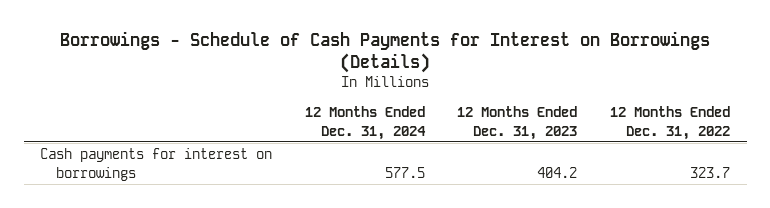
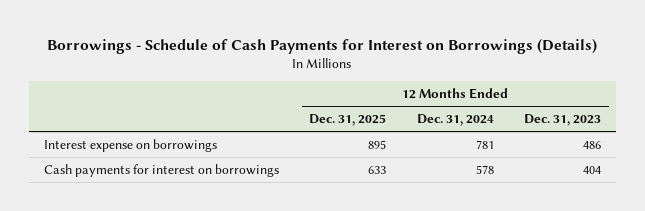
- | 12 Months Ended Dec. 31, 2024 | 12 Months Ended Dec. 31, 2023 | 12 Months Ended Dec. 31, 2022
+ | 12 Months Ended Dec. 31, 2025 | 12 Months Ended Dec. 31, 2024 | 12 Months Ended Dec. 31, 2023
- Cash payments for interest on borrowings | 577.5 | 404.2 | 323.7
+ Interest expense on borrowings | 895 | 781 | 486
+ Cash payments for interest on borrowings | 633 | 578 | 404

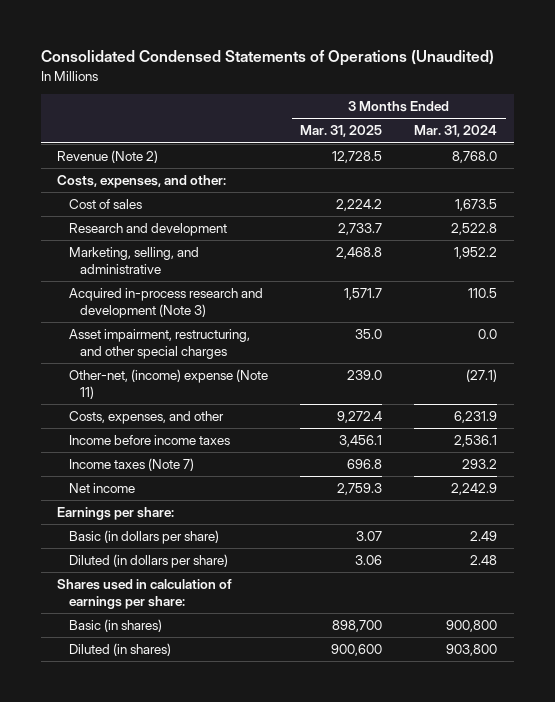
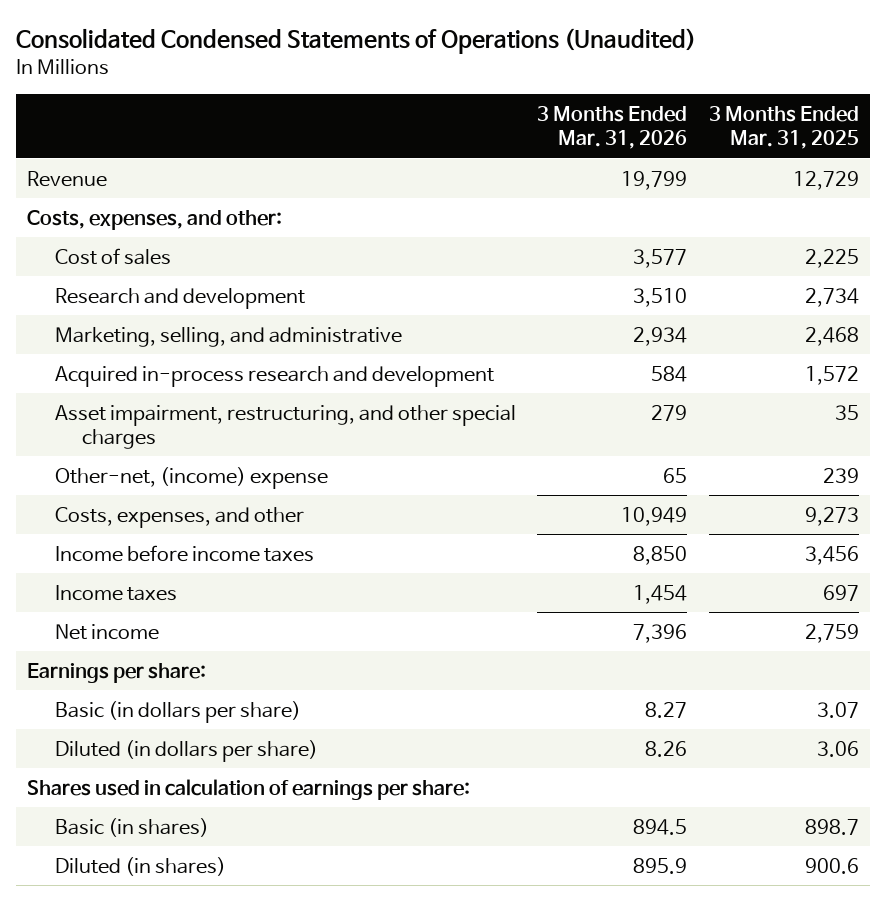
- | 3 Months Ended Mar. 31, 2025 | 3 Months Ended Mar. 31, 2024
+ | 3 Months Ended Mar. 31, 2026 | 3 Months Ended Mar. 31, 2025
- Revenue (Note 2) | 12,728.5 | 8,768.0
+ Revenue | 19,799 | 12,729
- Cost of sales | 2,224.2 | 1,673.5
- Research and development | 2,733.7 | 2,522.8
- Marketing, selling, and administrative | 2,468.8 | 1,952.2
- Acquired in-process research and development (Note 3) | 1,571.7 | 110.5
- Asset impairment, restructuring, and other special charges | 35.0 | 0.0
- Other-net, (income) expense (Note 11) | 239.0 | (27.1)
- Costs, expenses, and other | 9,272.4 | 6,231.9
- Income before income taxes | 3,456.1 | 2,536.1
- Income taxes (Note 7) | 696.8 | 293.2
- Net income | 2,759.3 | 2,242.9
+ Cost of sales | 3,577 | 2,225
+ Research and development | 3,510 | 2,734
+ Marketing, selling, and administrative | 2,934 | 2,468
+ Acquired in-process research and development | 584 | 1,572
+ Asset impairment, restructuring, and other special charges | 279 | 35
+ Other-net, (income) expense | 65 | 239
+ Costs, expenses, and other | 10,949 | 9,273
+ Income before income taxes | 8,850 | 3,456
+ Income taxes | 1,454 | 697
+ Net income | 7,396 | 2,759
- Basic (in shares) | 898,700 | 900,800
- Diluted (in shares) | 900,600 | 903,800
+ Basic (in shares) | 894.5 | 898.7
+ Diluted (in shares) | 895.9 | 900.6

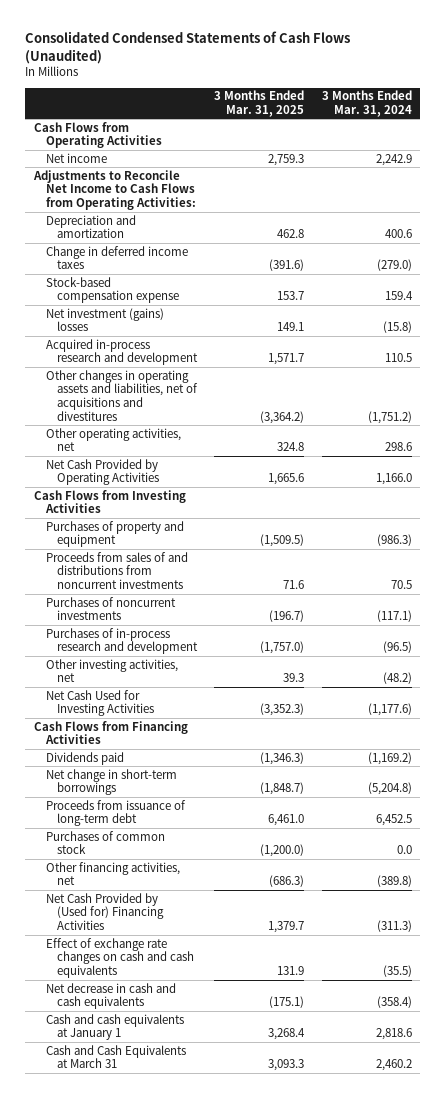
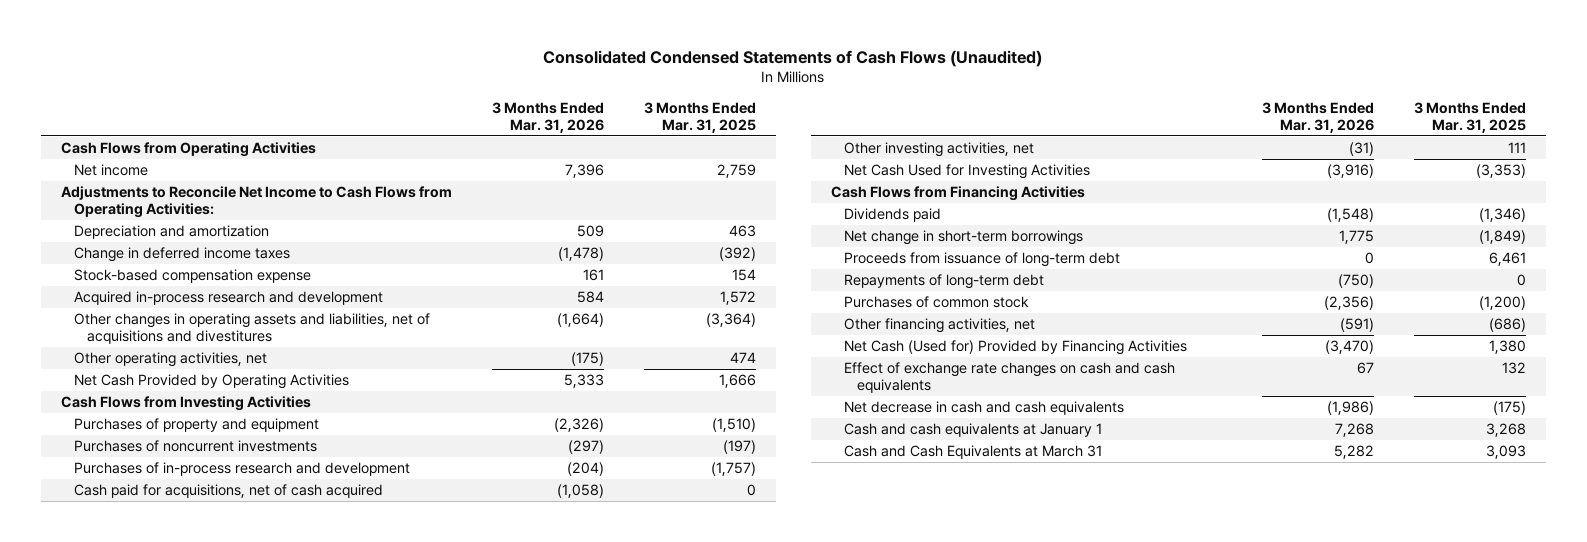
- | 3 Months Ended Mar. 31, 2025 | 3 Months Ended Mar. 31, 2024
+ | 3 Months Ended Mar. 31, 2026 | 3 Months Ended Mar. 31, 2025
- Net income | 2,759.3 | 2,242.9
+ Net income | 7,396 | 2,759
- Depreciation and amortization | 462.8 | 400.6
- Change in deferred income taxes | (391.6) | (279.0)
- Stock-based compensation expense | 153.7 | 159.4
- Net investment (gains) losses | 149.1 | (15.8)
- Acquired in-process research and development | 1,571.7 | 110.5
- Other changes in operating assets and liabilities, net of acquisitions and divestitures | (3,364.2) | (1,751.2)
- Other operating activities, net | 324.8 | 298.6
- Net Cash Provided by Operating Activities | 1,665.6 | 1,166.0
+ Depreciation and amortization | 509 | 463
+ Change in deferred income taxes | (1,478) | (392)
+ Stock-based compensation expense | 161 | 154
+ Acquired in-process research and development | 584 | 1,572
+ Other changes in operating assets and liabilities, net of acquisitions and divestitures | (1,664) | (3,364)
+ Other operating activities, net | (175) | 474
+ Net Cash Provided by Operating Activities | 5,333 | 1,666
- Purchases of property and equipment | (1,509.5) | (986.3)
- Proceeds from sales of and distributions from noncurrent investments | 71.6 | 70.5
- Purchases of noncurrent investments | (196.7) | (117.1)
- Purchases of in-process research and development | (1,757.0) | (96.5)
- Other investing activities, net | 39.3 | (48.2)
- Net Cash Used for Investing Activities | (3,352.3) | (1,177.6)
+ Purchases of property and equipment | (2,326) | (1,510)
+ Purchases of noncurrent investments | (297) | (197)
+ Purchases of in-process research and development | (204) | (1,757)
+ Cash paid for acquisitions, net of cash acquired | (1,058) | 0
+ Other investing activities, net | (31) | 111
+ Net Cash Used for Investing Activities | (3,916) | (3,353)
- Dividends paid | (1,346.3) | (1,169.2)
- Net change in short-term borrowings | (1,848.7) | (5,204.8)
- Proceeds from issuance of long-term debt | 6,461.0 | 6,452.5
- Purchases of common stock | (1,200.0) | 0.0
- Other financing activities, net | (686.3) | (389.8)
- Net Cash Provided by (Used for) Financing Activities | 1,379.7 | (311.3)
- Effect of exchange rate changes on cash and cash equivalents | 131.9 | (35.5)
- Net decrease in cash and cash equivalents | (175.1) | (358.4)
- Cash and cash equivalents at January 1 | 3,268.4 | 2,818.6
- Cash and Cash Equivalents at March 31 | 3,093.3 | 2,460.2
+ Dividends paid | (1,548) | (1,346)
+ Net change in short-term borrowings | 1,775 | (1,849)
+ Proceeds from issuance of long-term debt | 0 | 6,461
+ Repayments of long-term debt | (750) | 0
+ Purchases of common stock | (2,356) | (1,200)
+ Other financing activities, net | (591) | (686)
+ Net Cash (Used for) Provided by Financing Activities | (3,470) | 1,380
+ Effect of exchange rate changes on cash and cash equivalents | 67 | 132
+ Net decrease in cash and cash equivalents | (1,986) | (175)
+ Cash and cash equivalents at January 1 | 7,268 | 3,268
+ Cash and Cash Equivalents at March 31 | 5,282 | 3,093

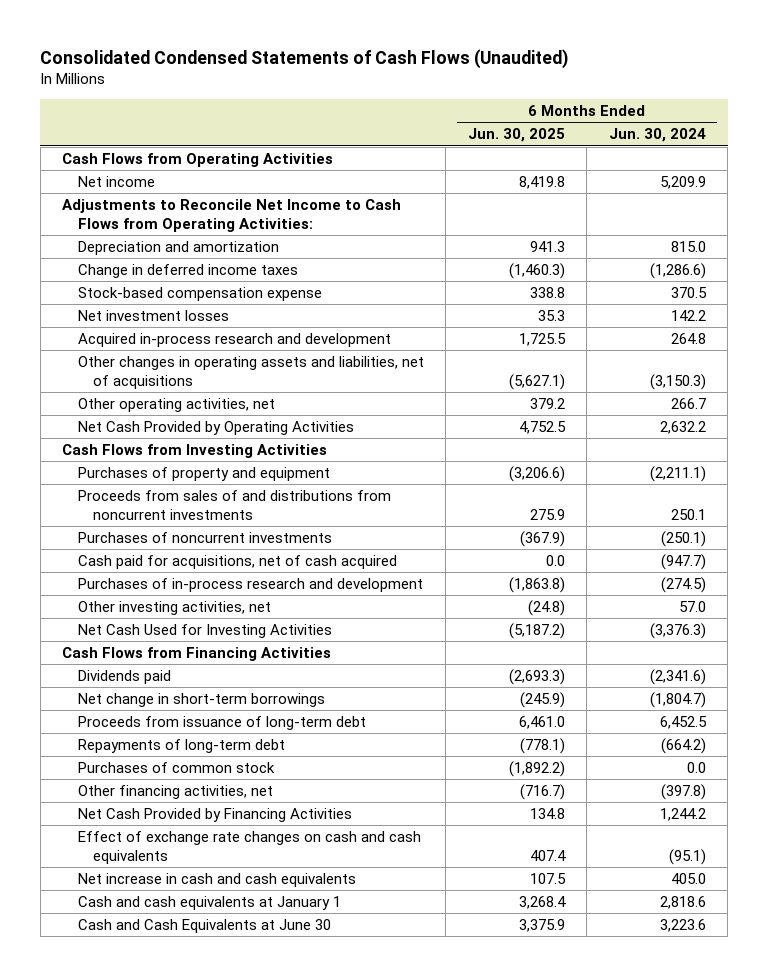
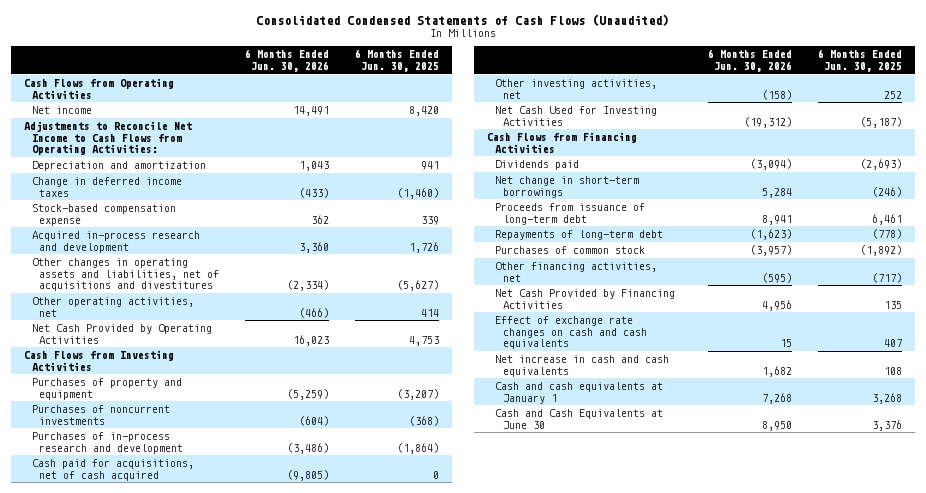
- | 6 Months Ended Jun. 30, 2025 | 6 Months Ended Jun. 30, 2024
+ | 6 Months Ended Jun. 30, 2026 | 6 Months Ended Jun. 30, 2025
- Net income | 8,419.8 | 5,209.9
+ Net income | 14,491 | 8,420
- Depreciation and amortization | 941.3 | 815.0
- Change in deferred income taxes | (1,460.3) | (1,286.6)
- Stock-based compensation expense | 338.8 | 370.5
- Net investment losses | 35.3 | 142.2
- Acquired in-process research and development | 1,725.5 | 264.8
- Other changes in operating assets and liabilities, net of acquisitions | (5,627.1) | (3,150.3)
- Other operating activities, net | 379.2 | 266.7
- Net Cash Provided by Operating Activities | 4,752.5 | 2,632.2
+ Depreciation and amortization | 1,043 | 941
+ Change in deferred income taxes | (433) | (1,460)
+ Stock-based compensation expense | 362 | 339
+ Acquired in-process research and development | 3,360 | 1,726
+ Other changes in operating assets and liabilities, net of acquisitions and divestitures | (2,334) | (5,627)
+ Other operating activities, net | (466) | 414
+ Net Cash Provided by Operating Activities | 16,023 | 4,753
- Purchases of property and equipment | (3,206.6) | (2,211.1)
- Proceeds from sales of and distributions from noncurrent investments | 275.9 | 250.1
- Purchases of noncurrent investments | (367.9) | (250.1)
- Cash paid for acquisitions, net of cash acquired | 0.0 | (947.7)
- Purchases of in-process research and development | (1,863.8) | (274.5)
- Other investing activities, net | (24.8) | 57.0
- Net Cash Used for Investing Activities | (5,187.2) | (3,376.3)
+ Purchases of property and equipment | (5,259) | (3,207)
+ Purchases of noncurrent investments | (604) | (368)
+ Purchases of in-process research and development | (3,486) | (1,864)
+ Cash paid for acquisitions, net of cash acquired | (9,805) | 0
+ Other investing activities, net | (158) | 252
+ Net Cash Used for Investing Activities | (19,312) | (5,187)
- Dividends paid | (2,693.3) | (2,341.6)
- Net change in short-term borrowings | (245.9) | (1,804.7)
- Proceeds from issuance of long-term debt | 6,461.0 | 6,452.5
- Repayments of long-term debt | (778.1) | (664.2)
- Purchases of common stock | (1,892.2) | 0.0
- Other financing activities, net | (716.7) | (397.8)
- Net Cash Provided by Financing Activities | 134.8 | 1,244.2
- Effect of exchange rate changes on cash and cash equivalents | 407.4 | (95.1)
- Net increase in cash and cash equivalents | 107.5 | 405.0
- Cash and cash equivalents at January 1 | 3,268.4 | 2,818.6
- Cash and Cash Equivalents at June 30 | 3,375.9 | 3,223.6
+ Dividends paid | (3,094) | (2,693)
+ Net change in short-term borrowings | 5,284 | (246)
+ Proceeds from issuance of long-term debt | 8,941 | 6,461
+ Repayments of long-term debt | (1,623) | (778)
+ Purchases of common stock | (3,957) | (1,892)
+ Other financing activities, net | (595) | (717)
+ Net Cash Provided by Financing Activities | 4,956 | 135
+ Effect of exchange rate changes on cash and cash equivalents | 15 | 407
+ Net increase in cash and cash equivalents | 1,682 | 108
+ Cash and cash equivalents at January 1 | 7,268 | 3,268
+ Cash and Cash Equivalents at June 30 | 8,950 | 3,376

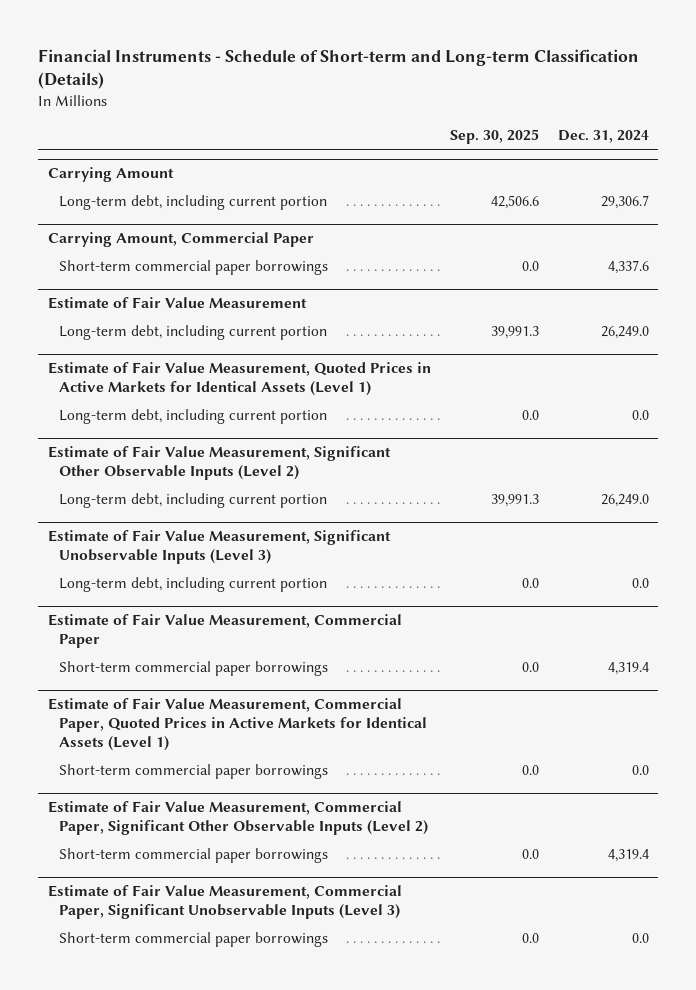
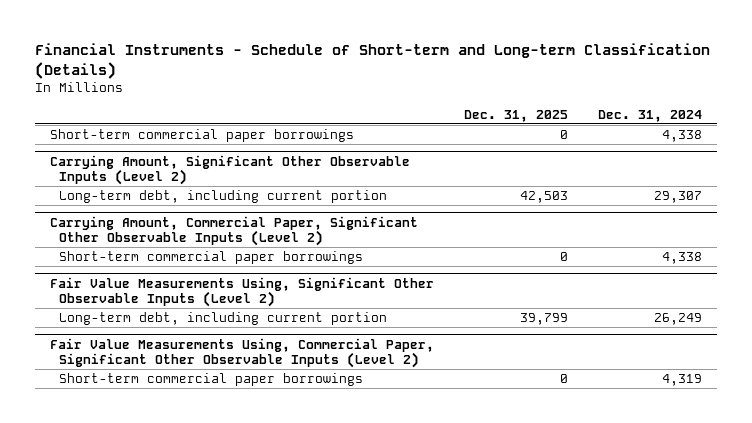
- | Sep. 30, 2025 | Dec. 31, 2024
+ | Dec. 31, 2025 | Dec. 31, 2024
- Carrying Amount
- Long-term debt, including current portion | 42,506.6 | 29,306.7
- Carrying Amount, Commercial Paper
- Short-term commercial paper borrowings | 0.0 | 4,337.6
- Estimate of Fair Value Measurement
- Long-term debt, including current portion | 39,991.3 | 26,249.0
- Estimate of Fair Value Measurement, Quoted Prices in Active Markets for Identical Assets (Level 1)
- Long-term debt, including current portion | 0.0 | 0.0
- Estimate of Fair Value Measurement, Significant Other Observable Inputs (Level 2)
- Long-term debt, including current portion | 39,991.3 | 26,249.0
- Estimate of Fair Value Measurement, Significant Unobservable Inputs (Level 3)
- Long-term debt, including current portion | 0.0 | 0.0
- Estimate of Fair Value Measurement, Commercial Paper
- Short-term commercial paper borrowings | 0.0 | 4,319.4
- Estimate of Fair Value Measurement, Commercial Paper, Quoted Prices in Active Markets for Identical Assets (Level 1)
- Short-term commercial paper borrowings | 0.0 | 0.0
- Estimate of Fair Value Measurement, Commercial Paper, Significant Other Observable Inputs (Level 2)
- Short-term commercial paper borrowings | 0.0 | 4,319.4
- Estimate of Fair Value Measurement, Commercial Paper, Significant Unobservable Inputs (Level 3)
- Short-term commercial paper borrowings | 0.0 | 0.0
+ Short-term commercial paper borrowings | 0 | 4,338
+ Carrying Amount, Significant Other Observable Inputs (Level 2)
+ Long-term debt, including current portion | 42,503 | 29,307
+ Carrying Amount, Commercial Paper, Significant Other Observable Inputs (Level 2)
+ Short-term commercial paper borrowings | 0 | 4,338
+ Fair Value Measurements Using, Significant Other Observable Inputs (Level 2)
+ Long-term debt, including current portion | 39,799 | 26,249
+ Fair Value Measurements Using, Commercial Paper, Significant Other Observable Inputs (Level 2)
+ Short-term commercial paper borrowings | 0 | 4,319

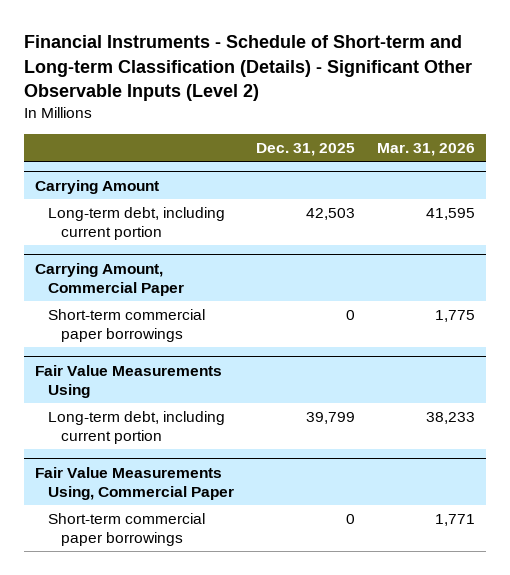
- Financial Instruments - Schedule of Short-term and Long-term Classification (Details)
+ Financial Instruments - Schedule of Short-term and Long-term Classification (Details) - Significant Other Observable Inputs (Level 2)
- | Dec. 31, 2025 | Dec. 31, 2024
+ | Dec. 31, 2025 | Mar. 31, 2026
- Short-term commercial paper borrowings | 0 | 4,338
- Carrying Amount, Significant Other Observable Inputs (Level 2)
+ Carrying Amount
- Carrying Amount, Commercial Paper, Significant Other Observable Inputs (Level 2)
+ Carrying Amount, Commercial Paper
- Fair Value Measurements Using, Significant Other Observable Inputs (Level 2)
+ Fair Value Measurements Using
- Fair Value Measurements Using, Commercial Paper, Significant Other Observable Inputs (Level 2)
+ Fair Value Measurements Using, Commercial Paper

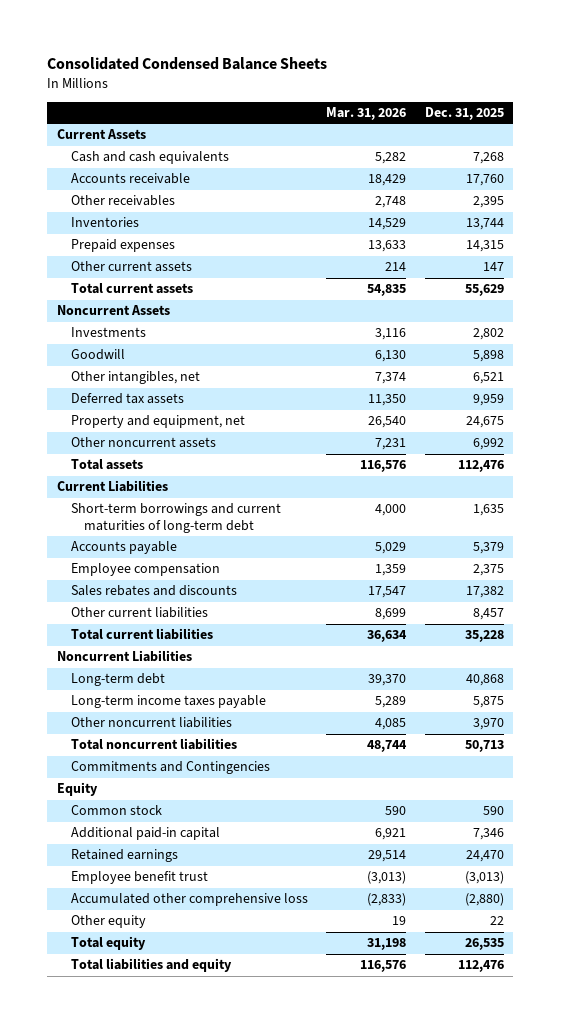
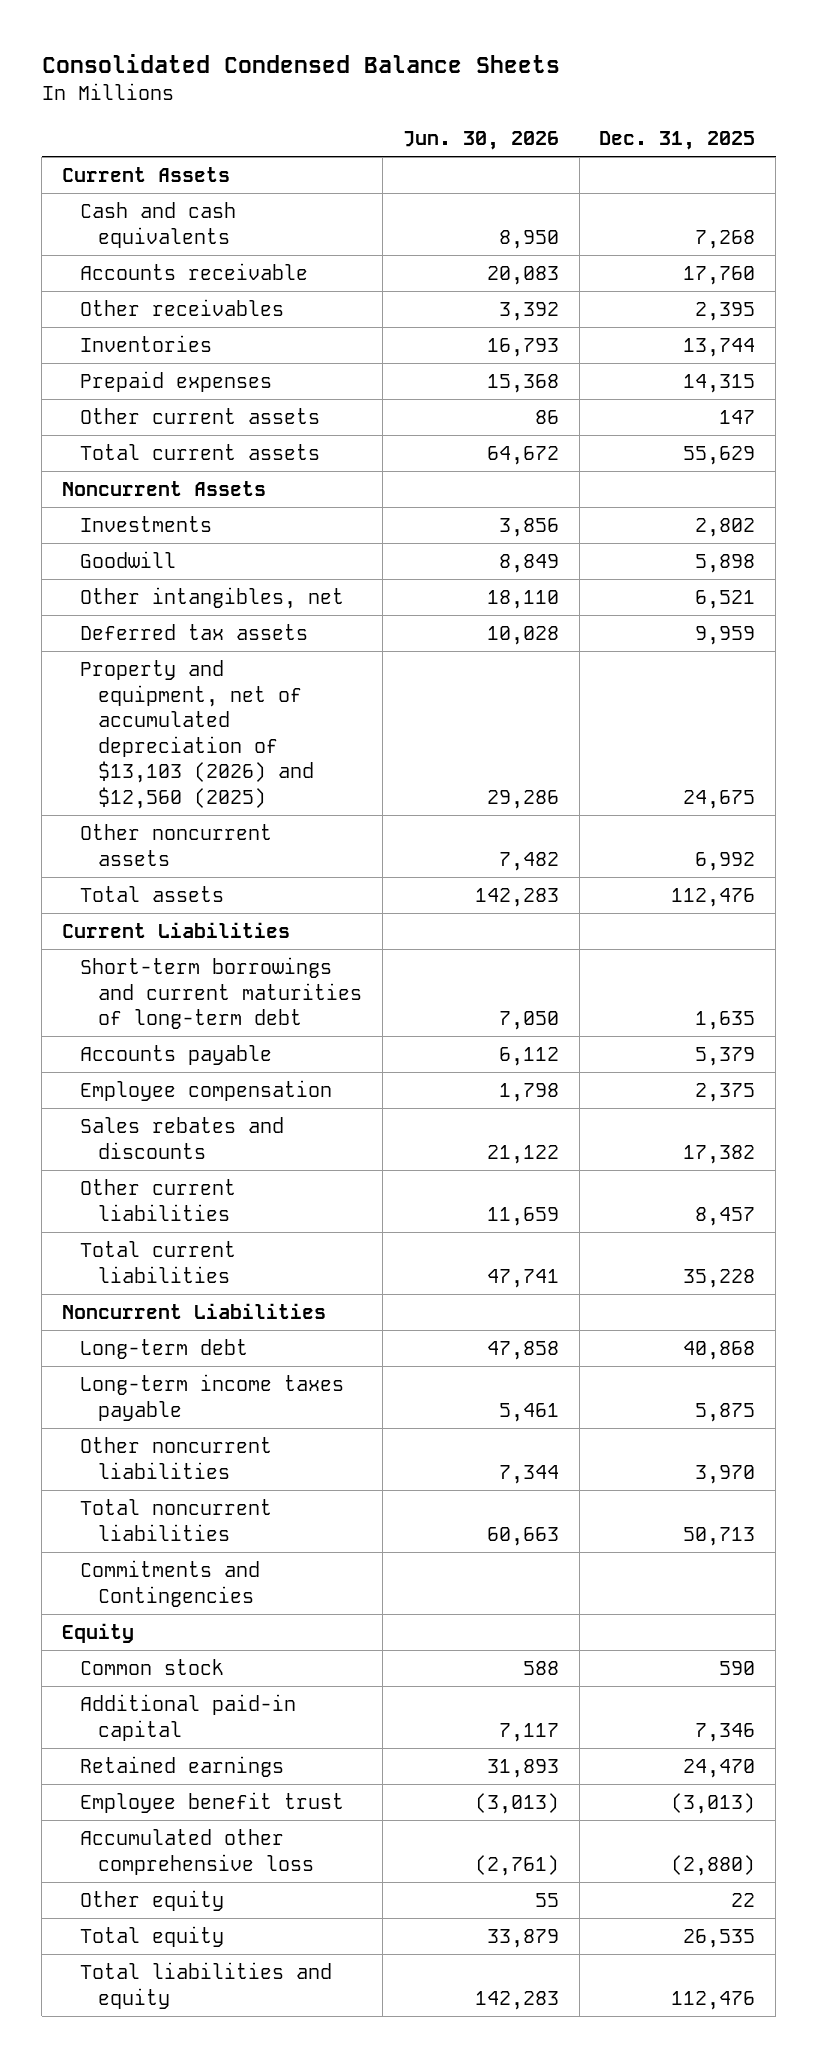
- | Mar. 31, 2026 | Dec. 31, 2025
+ | Jun. 30, 2026 | Dec. 31, 2025
- Property and equipment, net | 26,540 | 24,675
+ Property and equipment, net of accumulated depreciation of $13,103 (2026) and $12,560 (2025) | 29,286 | 24,675

